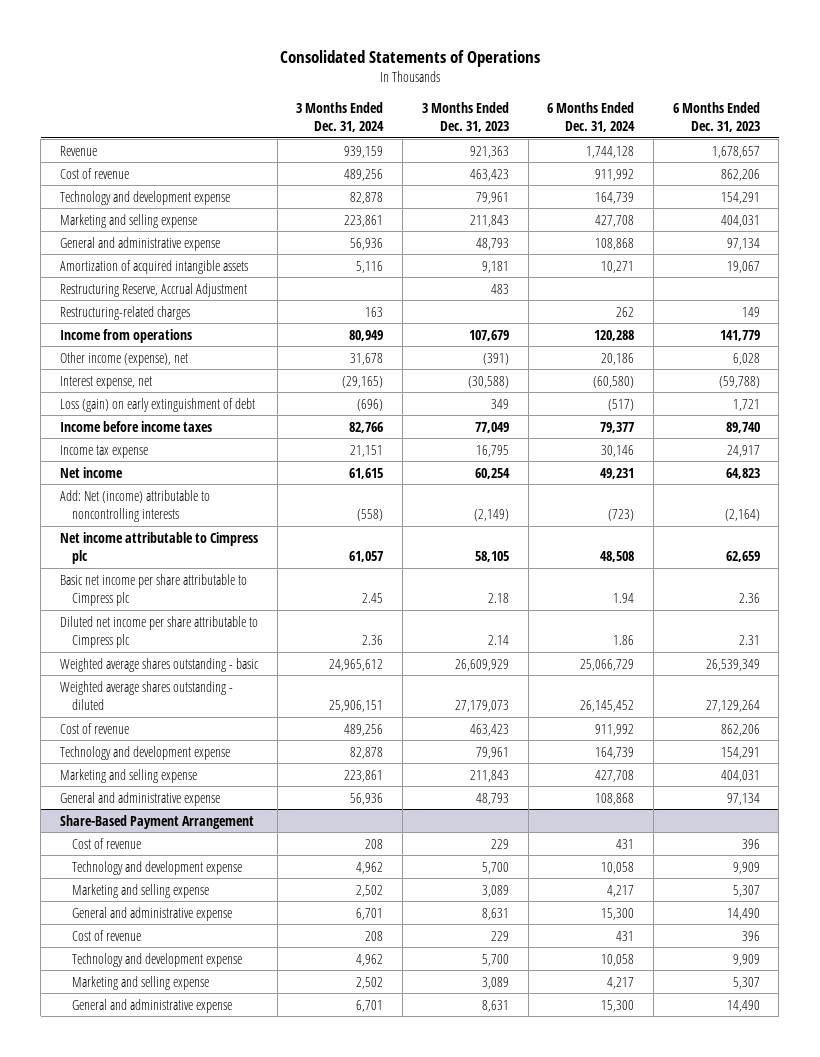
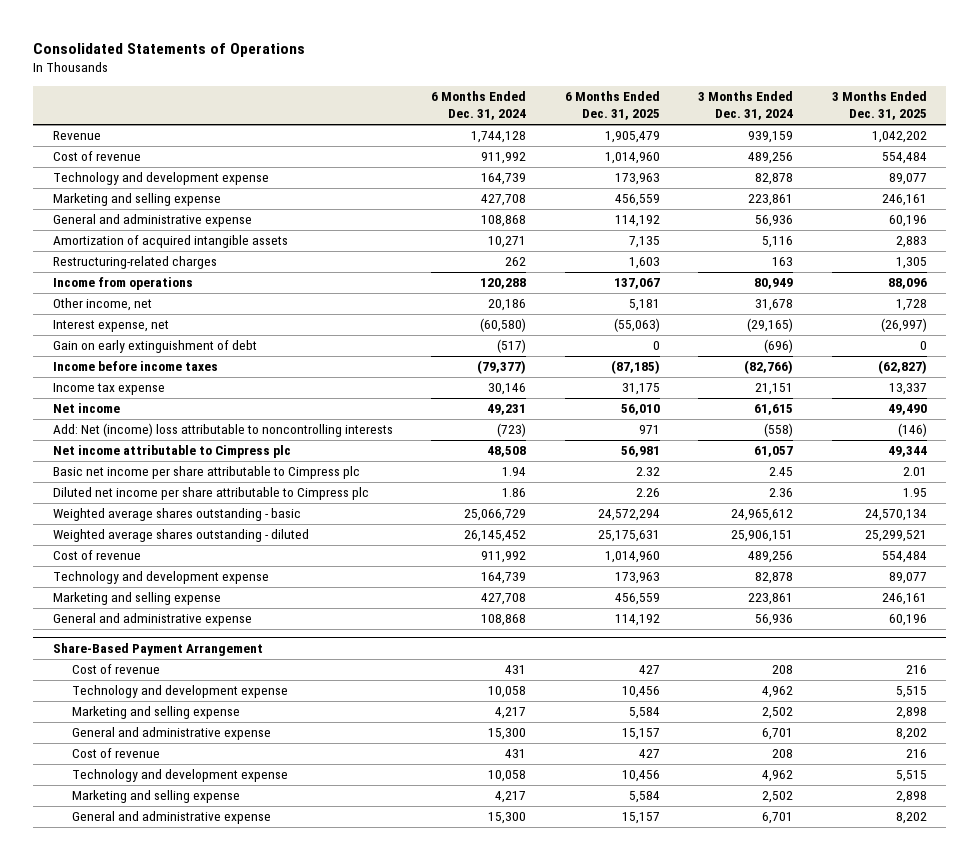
- | 3 Months Ended Dec. 31, 2024 | 3 Months Ended Dec. 31, 2023 | 6 Months Ended Dec. 31, 2024 | 6 Months Ended Dec. 31, 2023
+ | 6 Months Ended Dec. 31, 2024 | 6 Months Ended Dec. 31, 2025 | 3 Months Ended Dec. 31, 2024 | 3 Months Ended Dec. 31, 2025
- Restructuring Reserve, Accrual Adjustment | | 483 | |
- Other income (expense), net | 31,678 | (391) | 20,186 | 6,028
+ Other income, net | 20,186 | 5,181 | 31,678 | 1,728
- Loss (gain) on early extinguishment of debt | (696) | 349 | (517) | 1,721
- Income before income taxes | 82,766 | 77,049 | 79,377 | 89,740
+ Gain on early extinguishment of debt | (517) | 0 | (696) | 0
+ Income before income taxes | (79,377) | (87,185) | (82,766) | (62,827)
- Add: Net (income) attributable to noncontrolling interests | (558) | (2,149) | (723) | (2,164)
+ Add: Net (income) loss attributable to noncontrolling interests | (723) | 971 | (558) | (146)

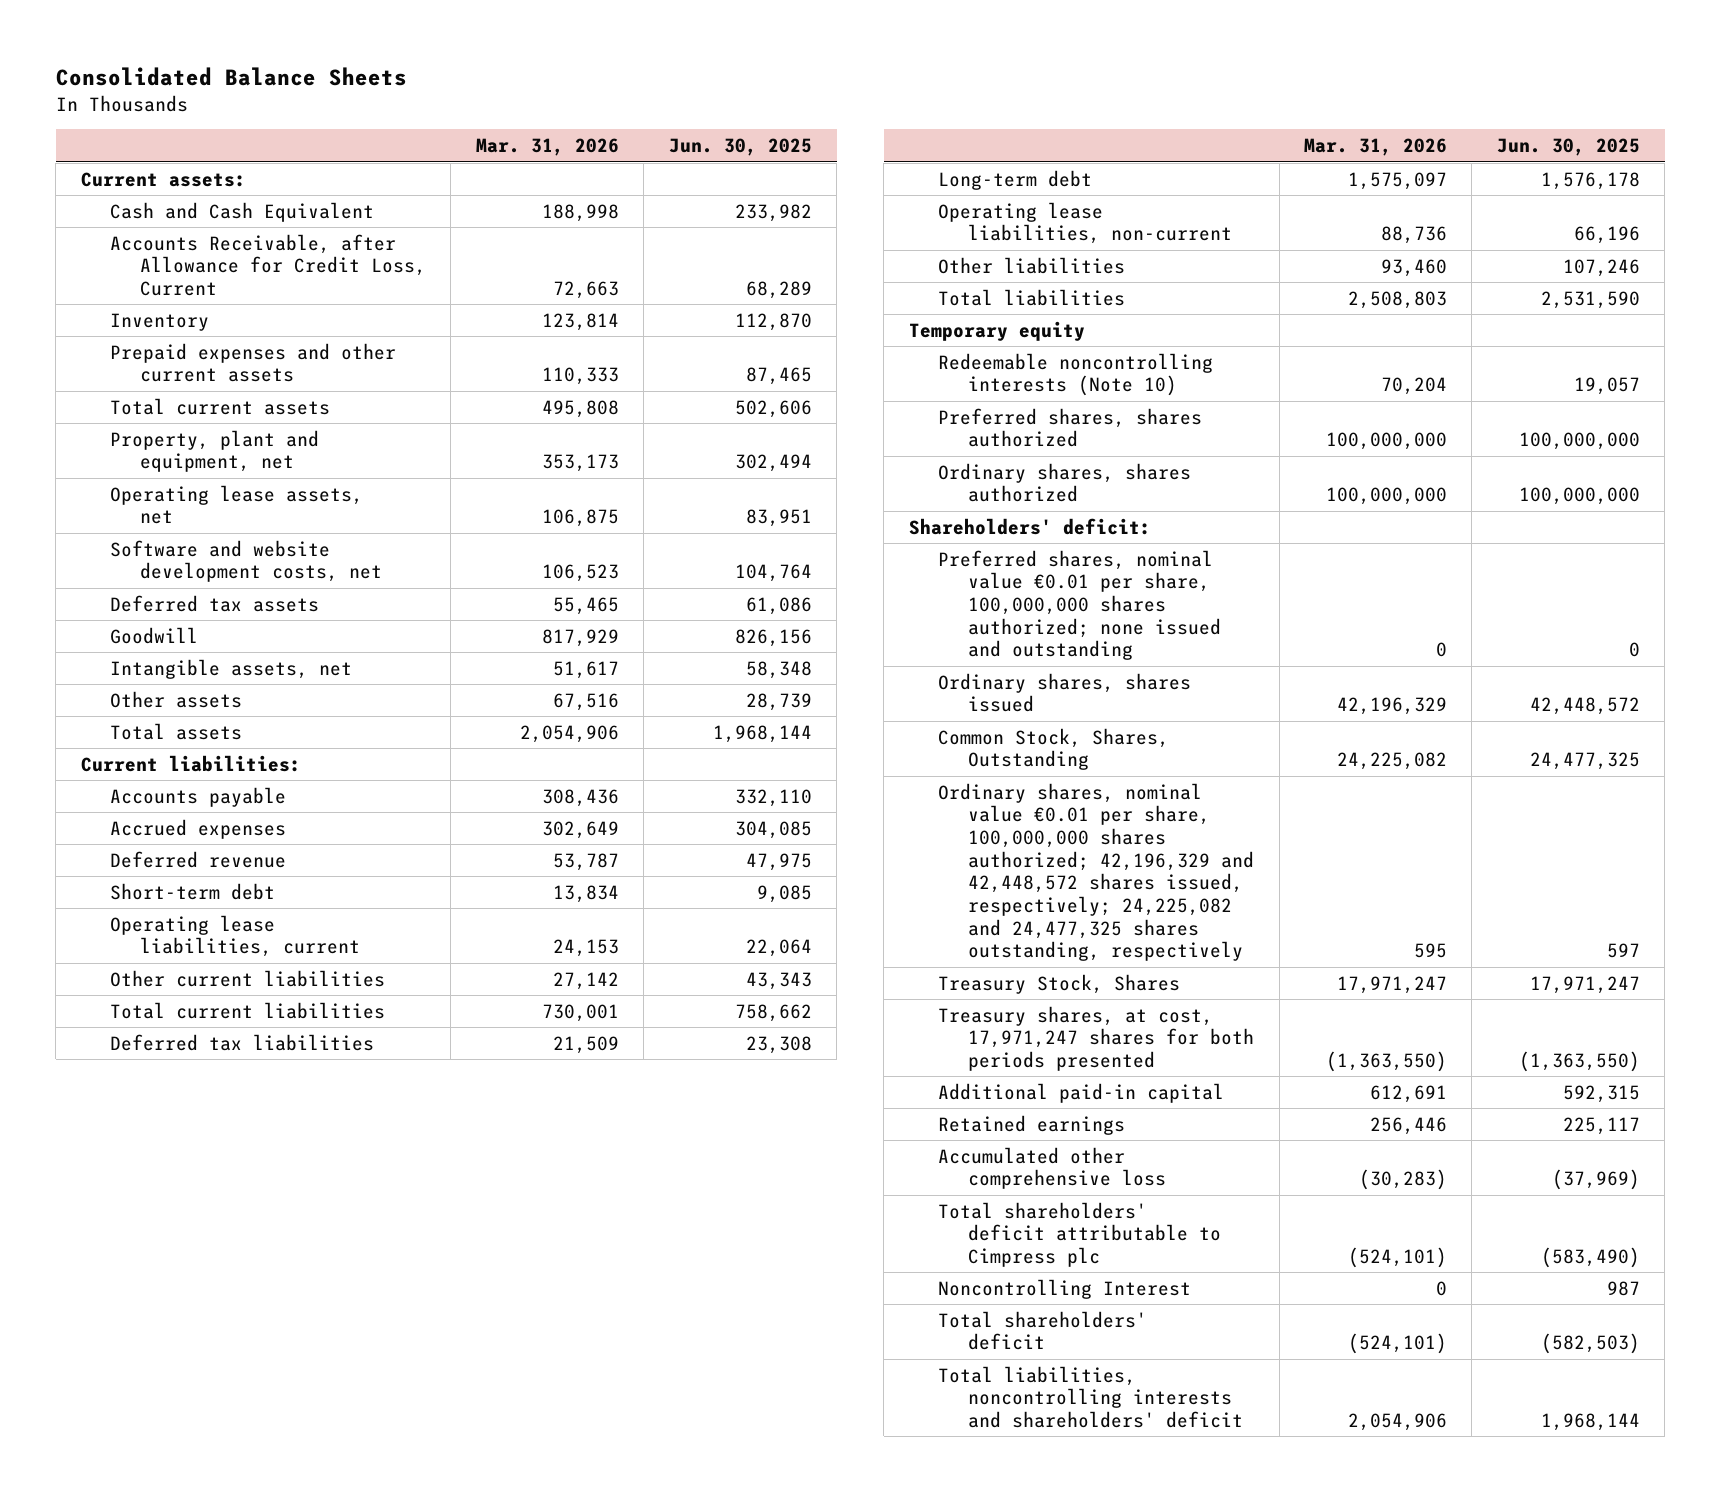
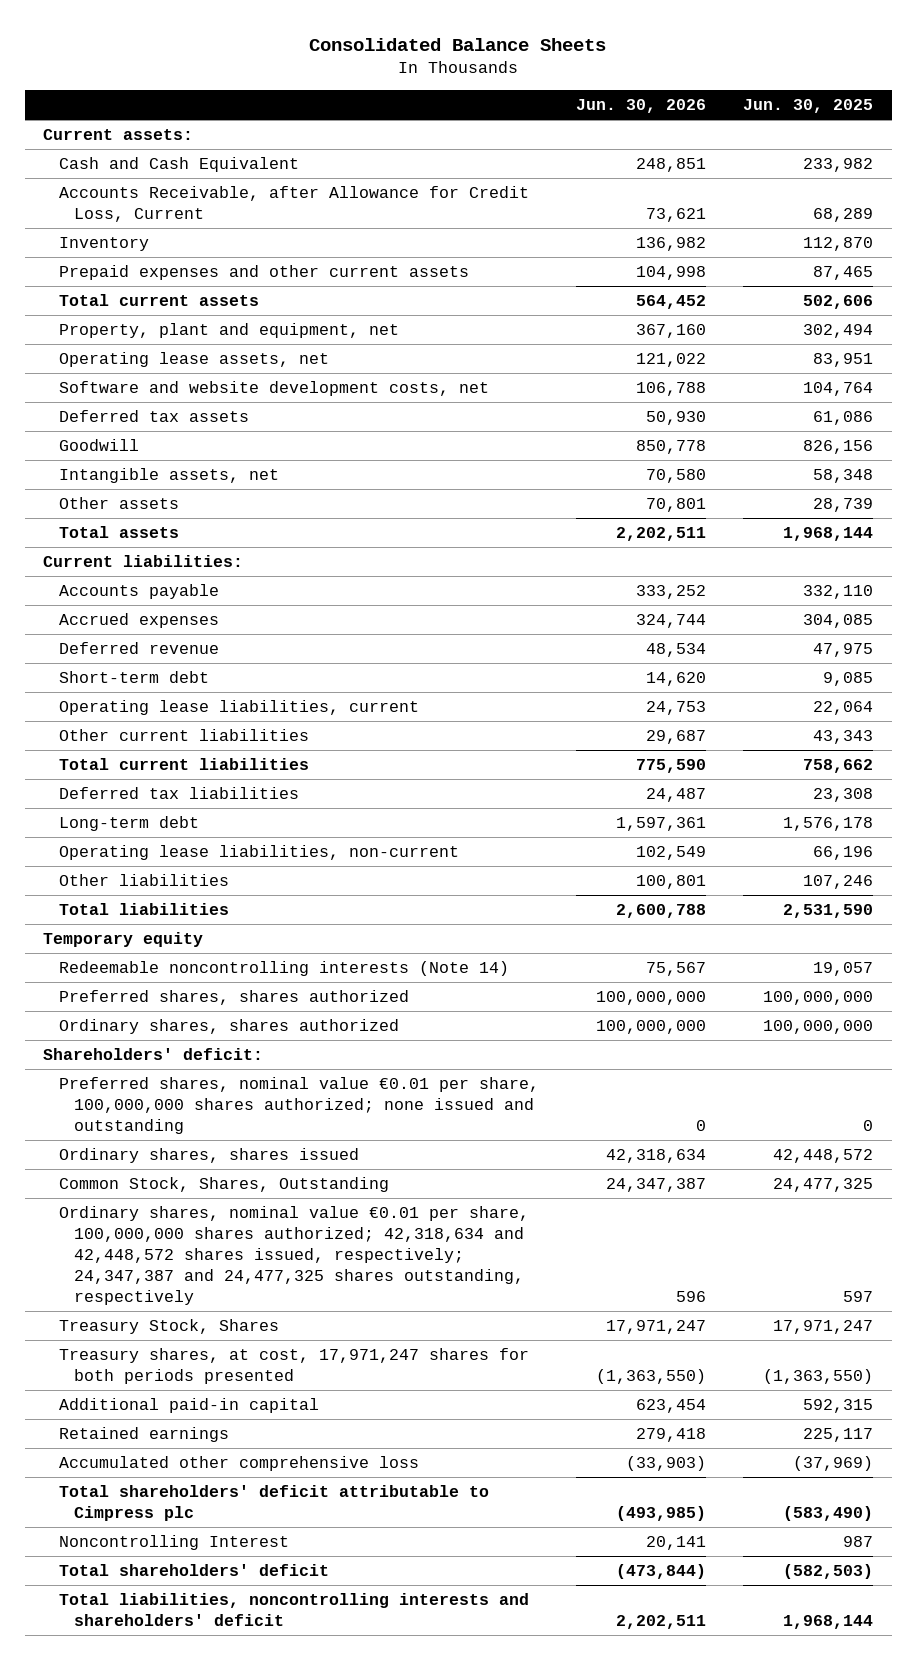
- | Mar. 31, 2026 | Jun. 30, 2025
+ | Jun. 30, 2026 | Jun. 30, 2025
- Redeemable noncontrolling interests (Note 10) | 70,204 | 19,057
+ Redeemable noncontrolling interests (Note 14) | 75,567 | 19,057
- Ordinary shares, nominal value €0.01 per share, 100,000,000 shares authorized; 42,196,329 and 42,448,572 shares issued, respectively; 24,225,082 and 24,477,325 shares outstanding, respectively | 595 | 597
+ Ordinary shares, nominal value €0.01 per share, 100,000,000 shares authorized; 42,318,634 and 42,448,572 shares issued, respectively; 24,347,387 and 24,477,325 shares outstanding, respectively | 596 | 597

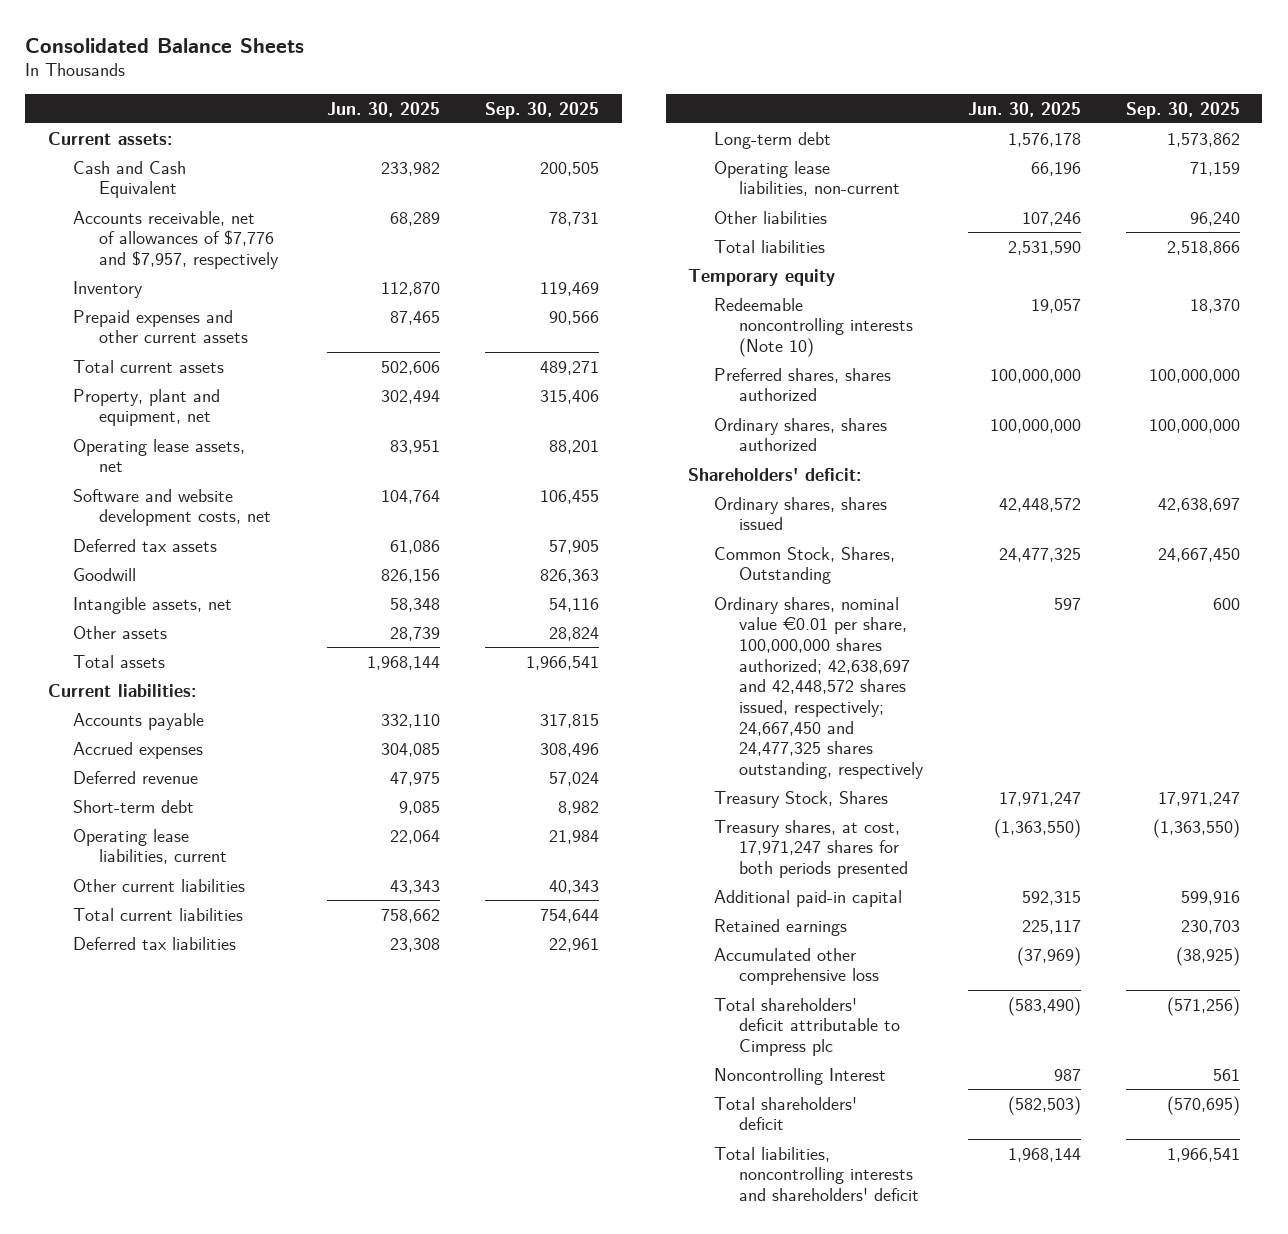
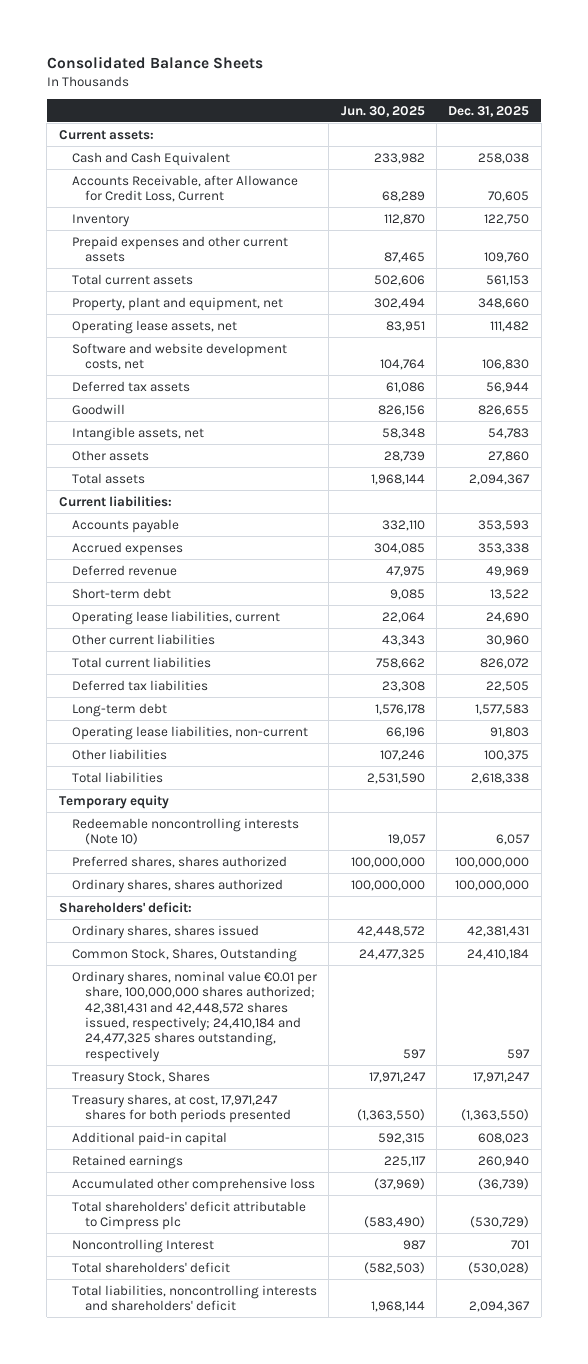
- | Jun. 30, 2025 | Sep. 30, 2025
+ | Jun. 30, 2025 | Dec. 31, 2025
- Accounts receivable, net of allowances of $7,776 and $7,957, respectively | 68,289 | 78,731
+ Accounts Receivable, after Allowance for Credit Loss, Current | 68,289 | 70,605
- Ordinary shares, nominal value €0.01 per share, 100,000,000 shares authorized; 42,638,697 and 42,448,572 shares issued, respectively; 24,667,450 and 24,477,325 shares outstanding, respectively | 597 | 600
+ Ordinary shares, nominal value €0.01 per share, 100,000,000 shares authorized; 42,381,431 and 42,448,572 shares issued, respectively; 24,410,184 and 24,477,325 shares outstanding, respectively | 597 | 597

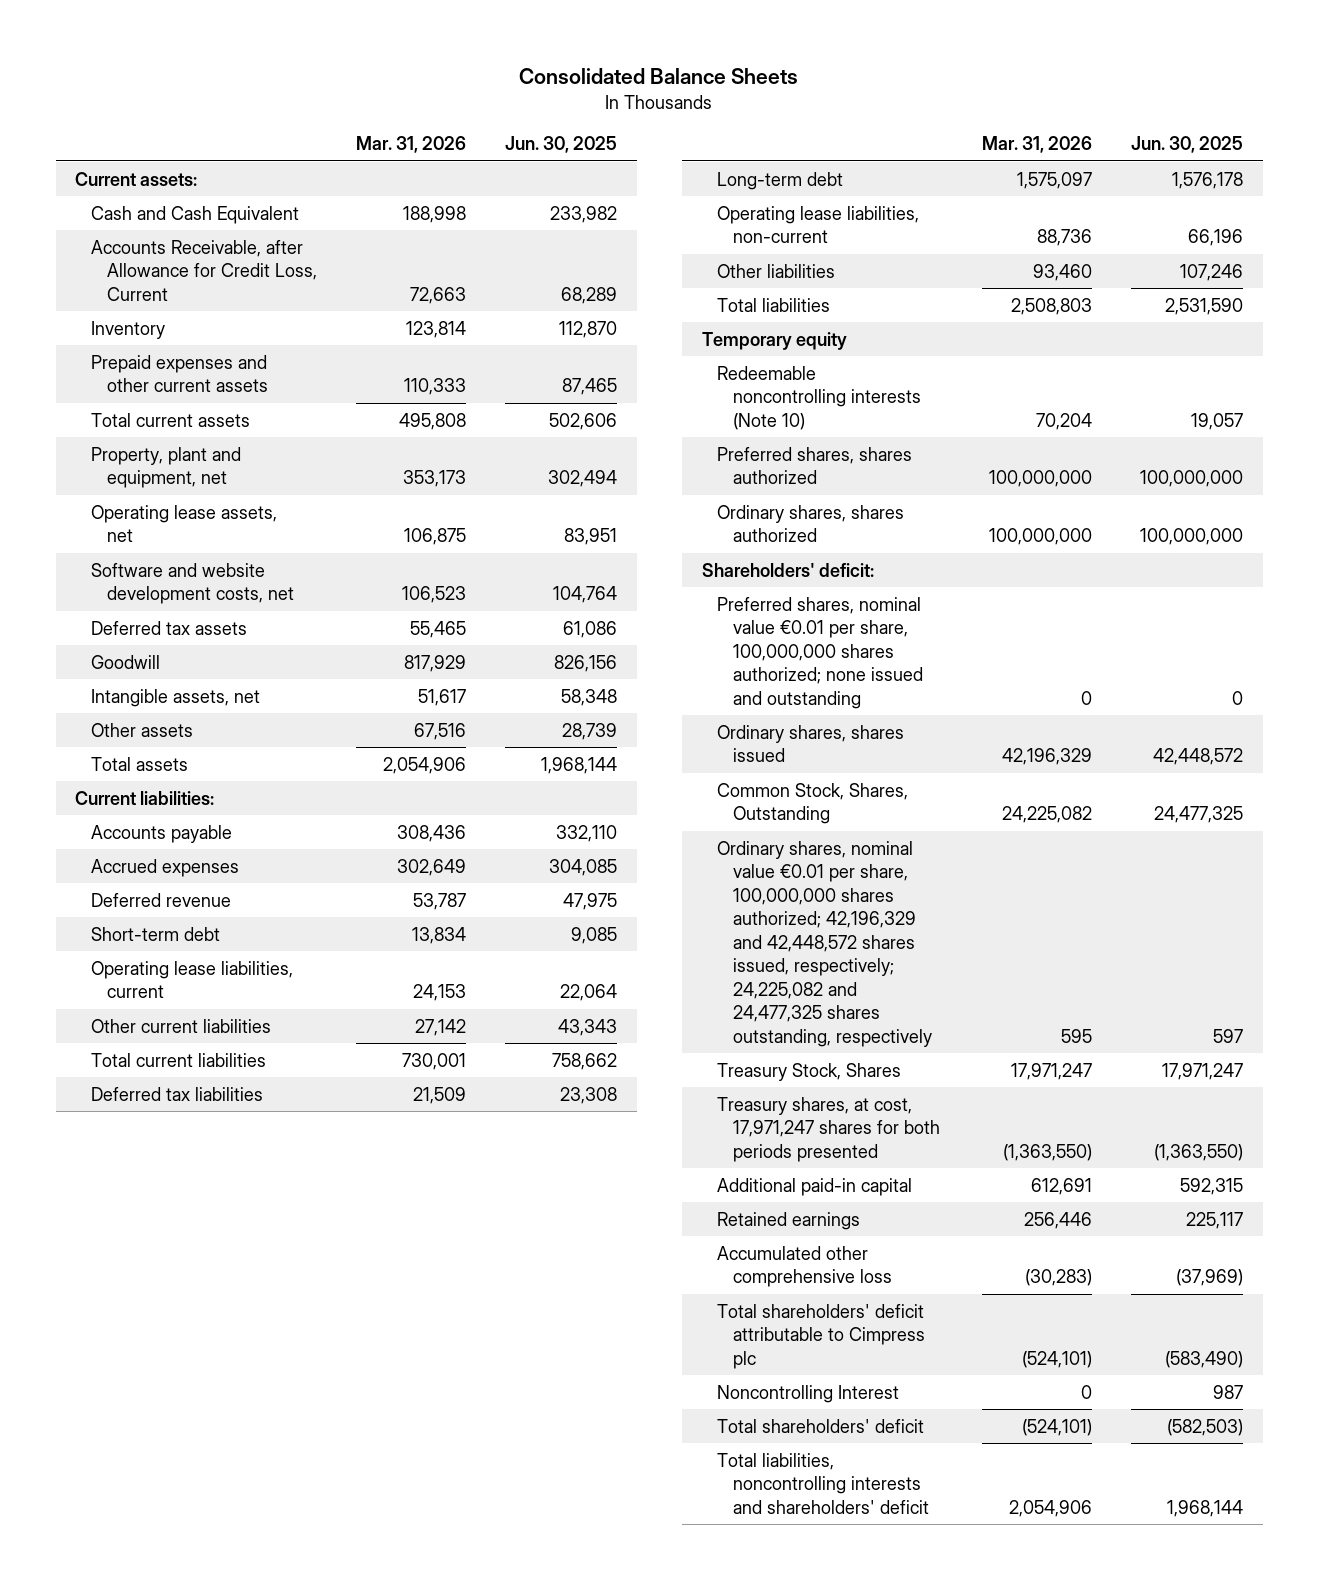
- | Jun. 30, 2025 | Dec. 31, 2025
+ | Mar. 31, 2026 | Jun. 30, 2025
+ Preferred shares, nominal value €0.01 per share, 100,000,000 shares authorized; none issued and outstanding | 0 | 0
- Ordinary shares, nominal value €0.01 per share, 100,000,000 shares authorized; 42,381,431 and 42,448,572 shares issued, respectively; 24,410,184 and 24,477,325 shares outstanding, respectively | 597 | 597
+ Ordinary shares, nominal value €0.01 per share, 100,000,000 shares authorized; 42,196,329 and 42,448,572 shares issued, respectively; 24,225,082 and 24,477,325 shares outstanding, respectively | 595 | 597

